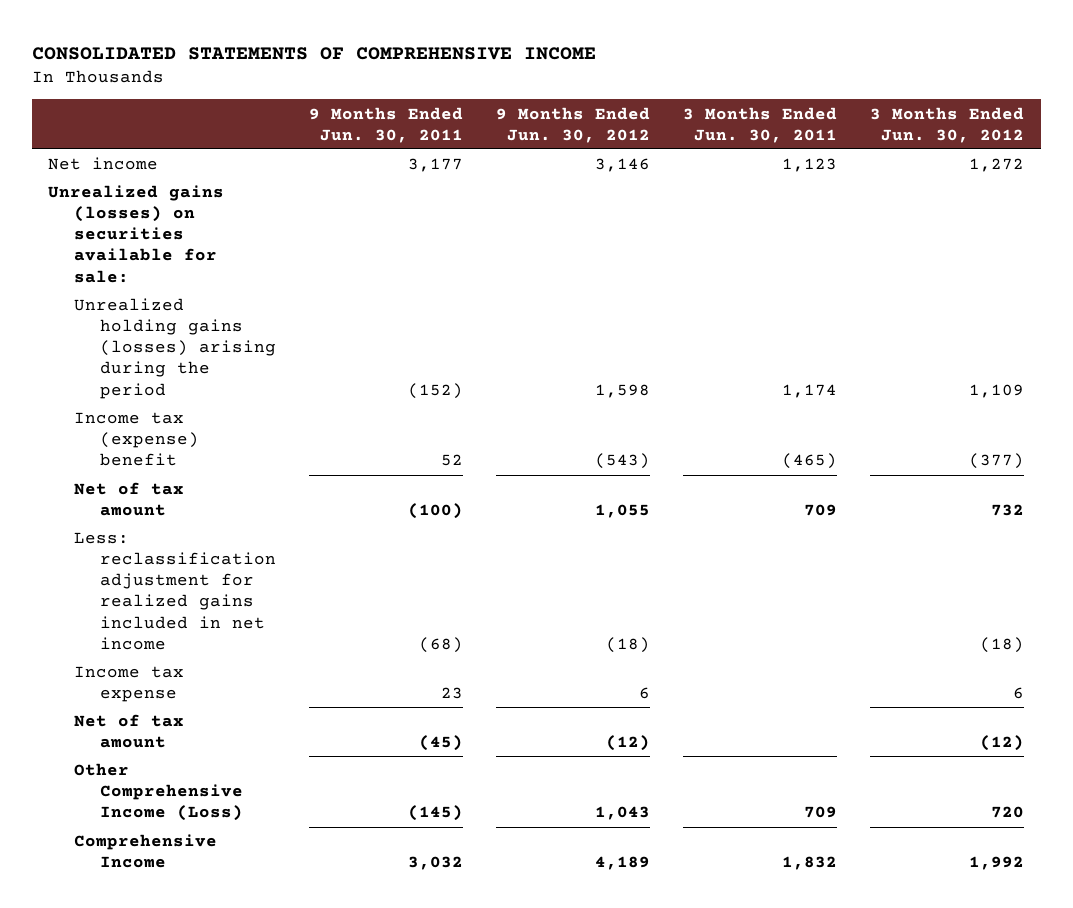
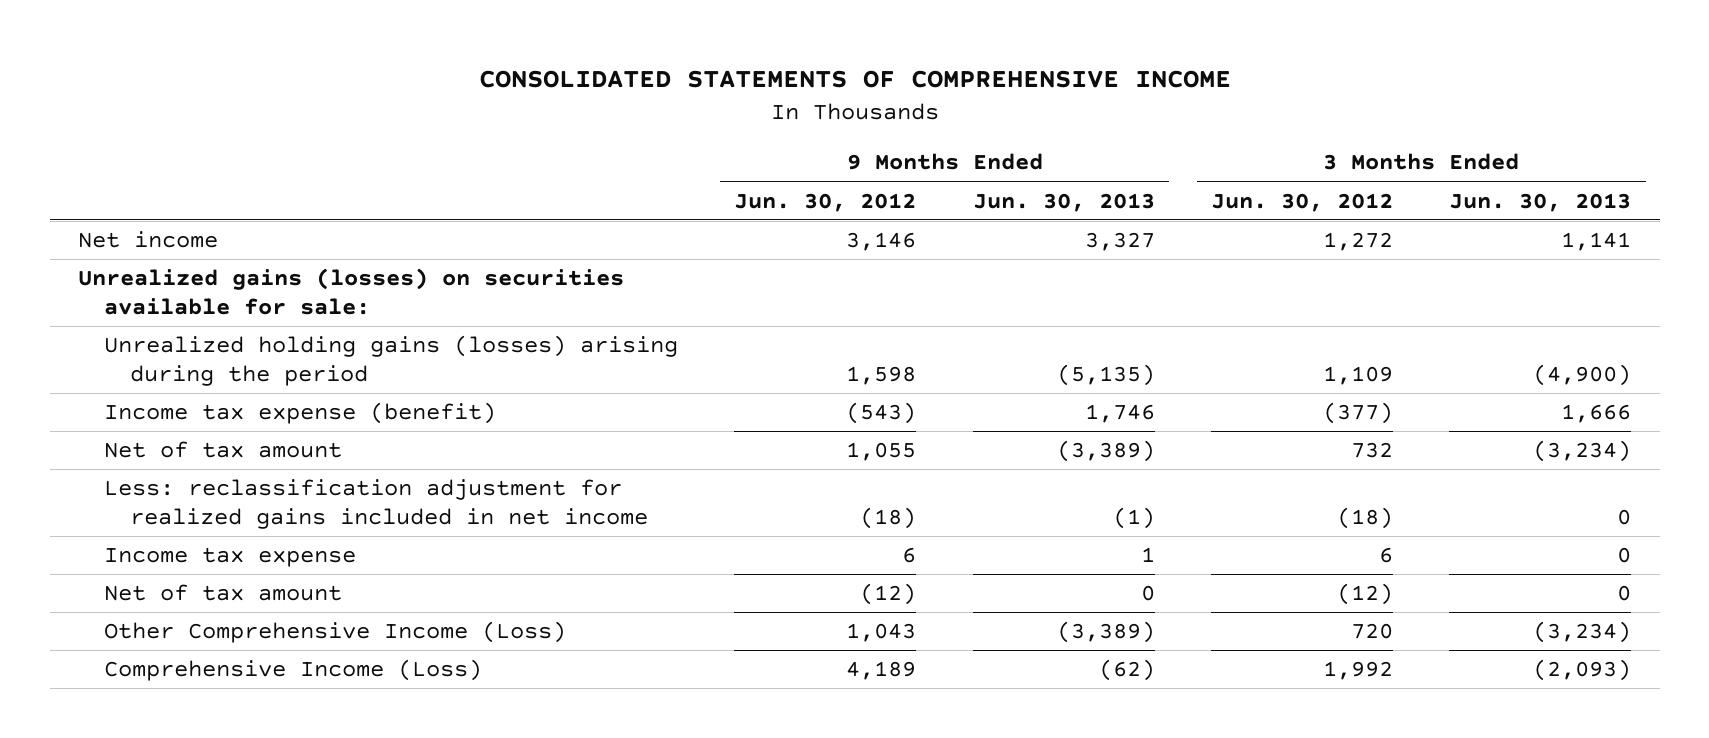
- | 9 Months Ended Jun. 30, 2011 | 9 Months Ended Jun. 30, 2012 | 3 Months Ended Jun. 30, 2011 | 3 Months Ended Jun. 30, 2012
+ | 9 Months Ended Jun. 30, 2012 | 9 Months Ended Jun. 30, 2013 | 3 Months Ended Jun. 30, 2012 | 3 Months Ended Jun. 30, 2013
- Income tax (expense) benefit | 52 | (543) | (465) | (377)
+ Income tax expense (benefit) | (543) | 1,746 | (377) | 1,666
- Comprehensive Income | 3,032 | 4,189 | 1,832 | 1,992
+ Comprehensive Income (Loss) | 4,189 | (62) | 1,992 | (2,093)

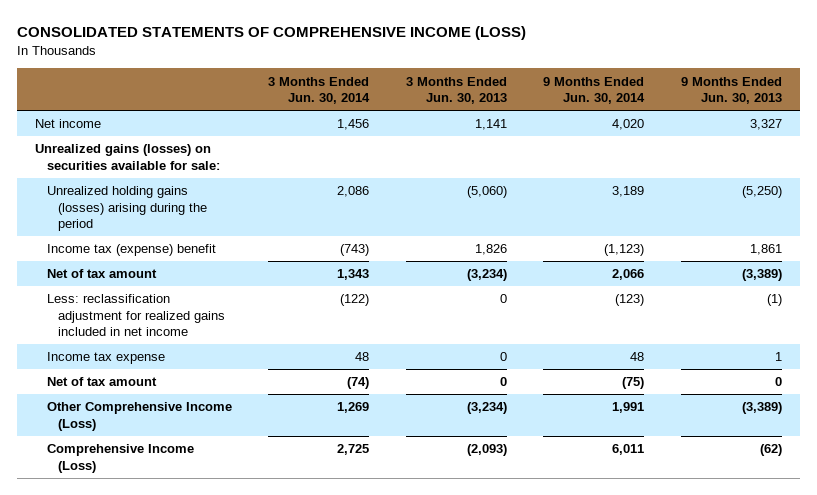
- CONSOLIDATED STATEMENTS OF COMPREHENSIVE INCOME
+ CONSOLIDATED STATEMENTS OF COMPREHENSIVE INCOME (LOSS)
- | 9 Months Ended Jun. 30, 2012 | 9 Months Ended Jun. 30, 2013 | 3 Months Ended Jun. 30, 2012 | 3 Months Ended Jun. 30, 2013
+ | 3 Months Ended Jun. 30, 2014 | 3 Months Ended Jun. 30, 2013 | 9 Months Ended Jun. 30, 2014 | 9 Months Ended Jun. 30, 2013
- Unrealized holding gains (losses) arising during the period | 1,598 | (5,135) | 1,109 | (4,900)
- Income tax expense (benefit) | (543) | 1,746 | (377) | 1,666
+ Unrealized holding gains (losses) arising during the period | 2,086 | (5,060) | 3,189 | (5,250)
+ Income tax (expense) benefit | (743) | 1,826 | (1,123) | 1,861

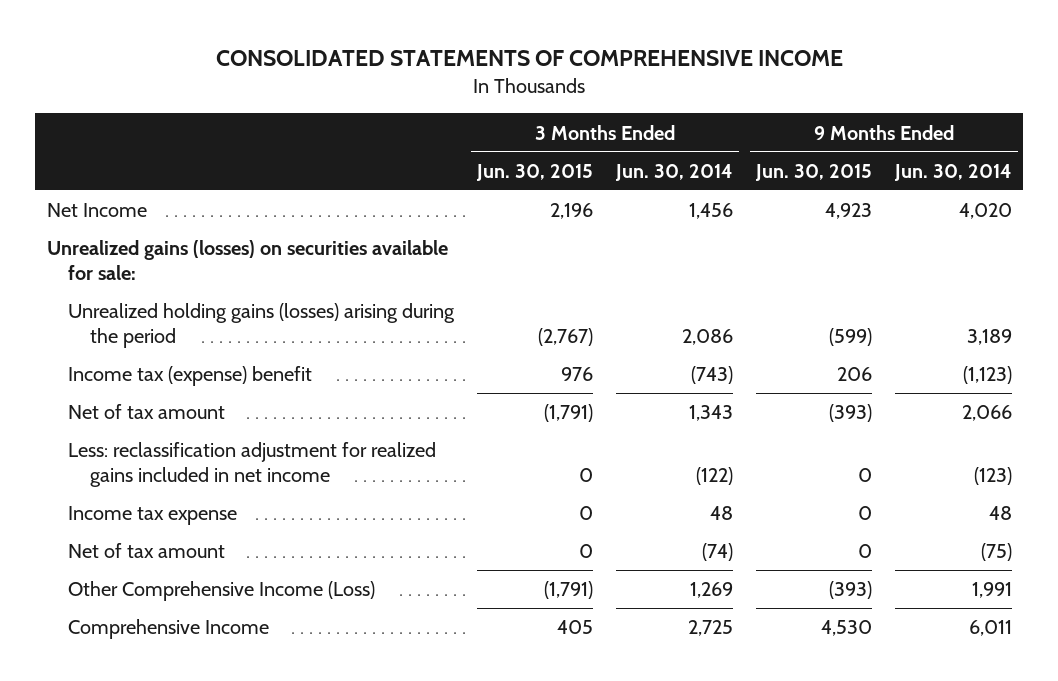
- CONSOLIDATED STATEMENTS OF COMPREHENSIVE INCOME (LOSS)
+ CONSOLIDATED STATEMENTS OF COMPREHENSIVE INCOME
- | 3 Months Ended Jun. 30, 2014 | 3 Months Ended Jun. 30, 2013 | 9 Months Ended Jun. 30, 2014 | 9 Months Ended Jun. 30, 2013
+ | 3 Months Ended Jun. 30, 2015 | 3 Months Ended Jun. 30, 2014 | 9 Months Ended Jun. 30, 2015 | 9 Months Ended Jun. 30, 2014
- Net income | 1,456 | 1,141 | 4,020 | 3,327
+ Net Income | 2,196 | 1,456 | 4,923 | 4,020
- Comprehensive Income (Loss) | 2,725 | (2,093) | 6,011 | (62)
+ Comprehensive Income | 405 | 2,725 | 4,530 | 6,011

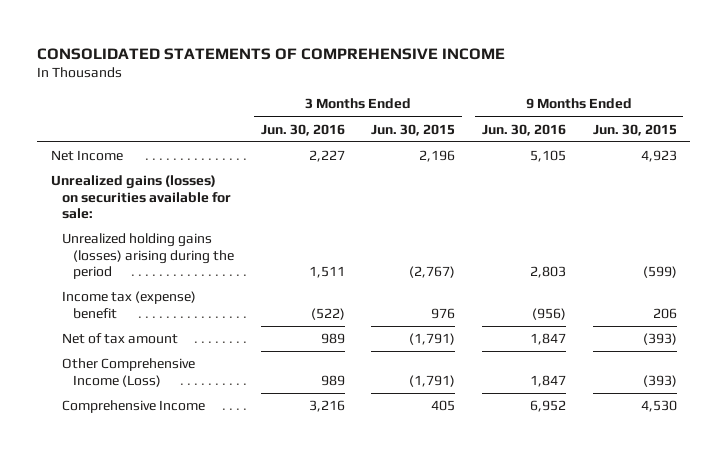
- | 3 Months Ended Jun. 30, 2015 | 3 Months Ended Jun. 30, 2014 | 9 Months Ended Jun. 30, 2015 | 9 Months Ended Jun. 30, 2014
+ | 3 Months Ended Jun. 30, 2016 | 3 Months Ended Jun. 30, 2015 | 9 Months Ended Jun. 30, 2016 | 9 Months Ended Jun. 30, 2015
- Less: reclassification adjustment for realized gains included in net income | 0 | (122) | 0 | (123)
- Income tax expense | 0 | 48 | 0 | 48
- Net of tax amount | 0 | (74) | 0 | (75)

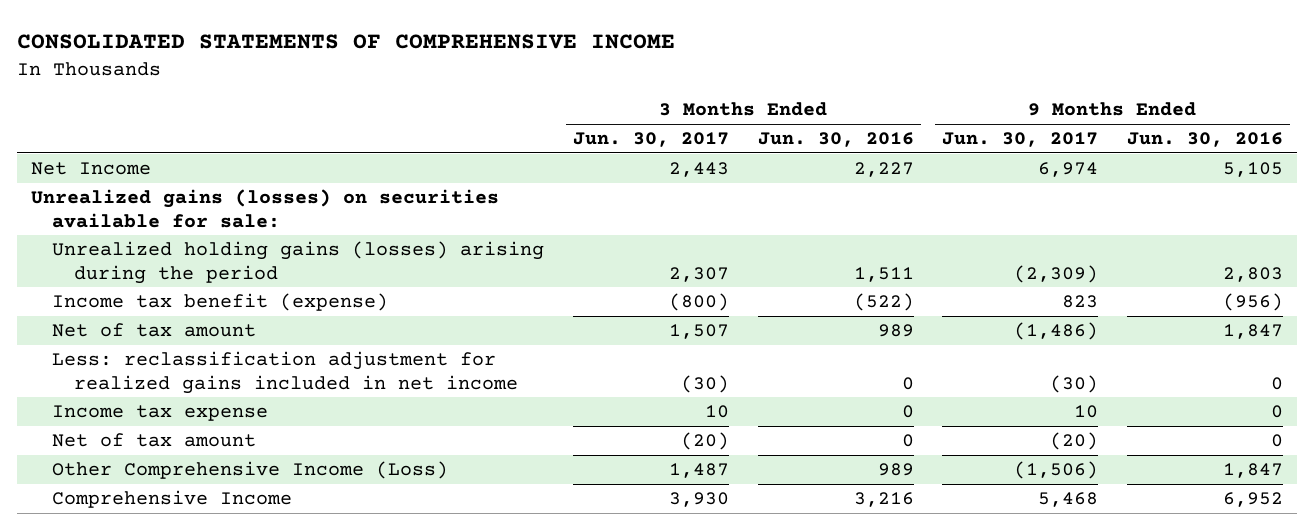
- | 3 Months Ended Jun. 30, 2016 | 3 Months Ended Jun. 30, 2015 | 9 Months Ended Jun. 30, 2016 | 9 Months Ended Jun. 30, 2015
+ | 3 Months Ended Jun. 30, 2017 | 3 Months Ended Jun. 30, 2016 | 9 Months Ended Jun. 30, 2017 | 9 Months Ended Jun. 30, 2016
- Income tax (expense) benefit | (522) | 976 | (956) | 206
+ Income tax benefit (expense) | (800) | (522) | 823 | (956)
+ Less: reclassification adjustment for realized gains included in net income | (30) | 0 | (30) | 0
+ Income tax expense | 10 | 0 | 10 | 0
+ Net of tax amount | (20) | 0 | (20) | 0

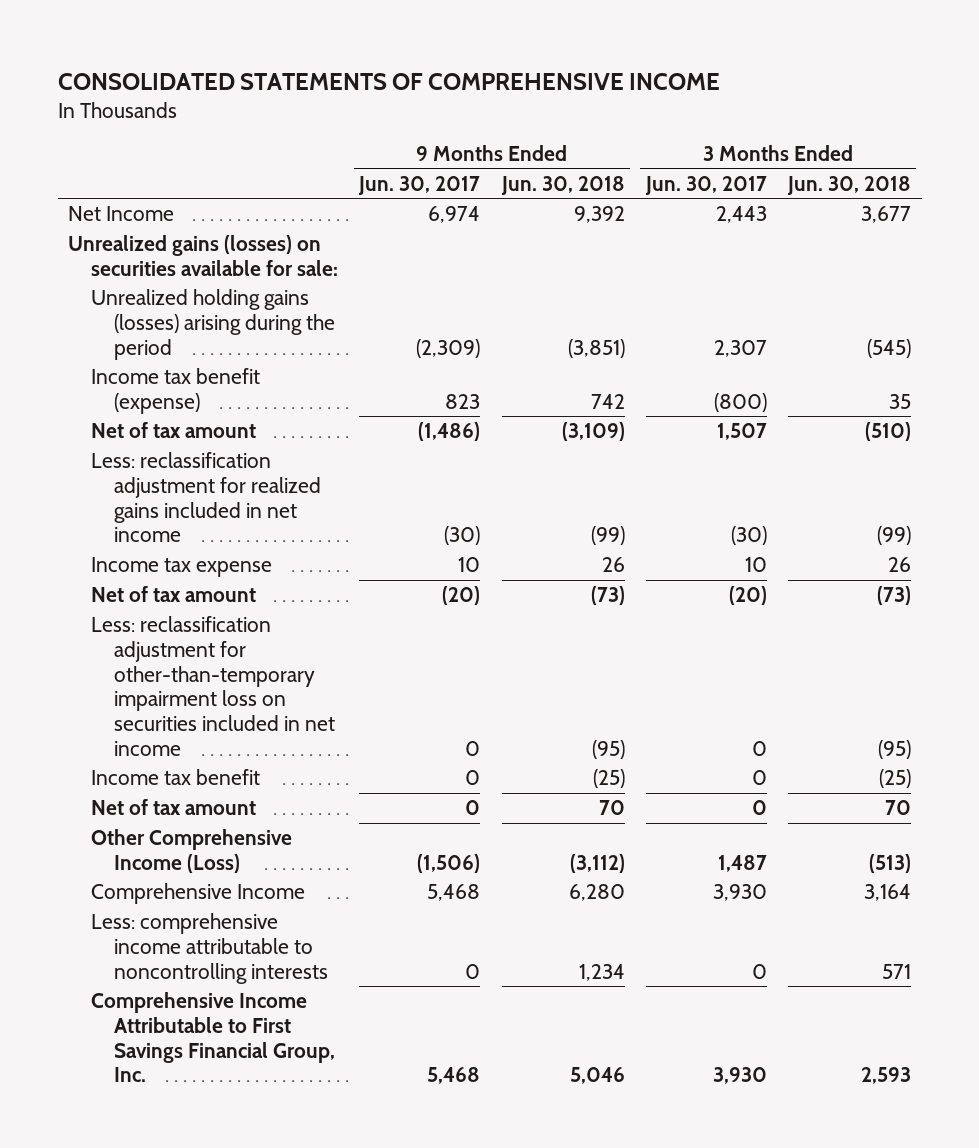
- | 3 Months Ended Jun. 30, 2017 | 3 Months Ended Jun. 30, 2016 | 9 Months Ended Jun. 30, 2017 | 9 Months Ended Jun. 30, 2016
+ | 9 Months Ended Jun. 30, 2017 | 9 Months Ended Jun. 30, 2018 | 3 Months Ended Jun. 30, 2017 | 3 Months Ended Jun. 30, 2018
+ Less: reclassification adjustment for other-than-temporary impairment loss on securities included in net income | 0 | (95) | 0 | (95)
+ Income tax benefit | 0 | (25) | 0 | (25)
+ Net of tax amount | 0 | 70 | 0 | 70
+ Less: comprehensive income attributable to noncontrolling interests | 0 | 1,234 | 0 | 571
+ Comprehensive Income Attributable to First Savings Financial Group, Inc. | 5,468 | 5,046 | 3,930 | 2,593

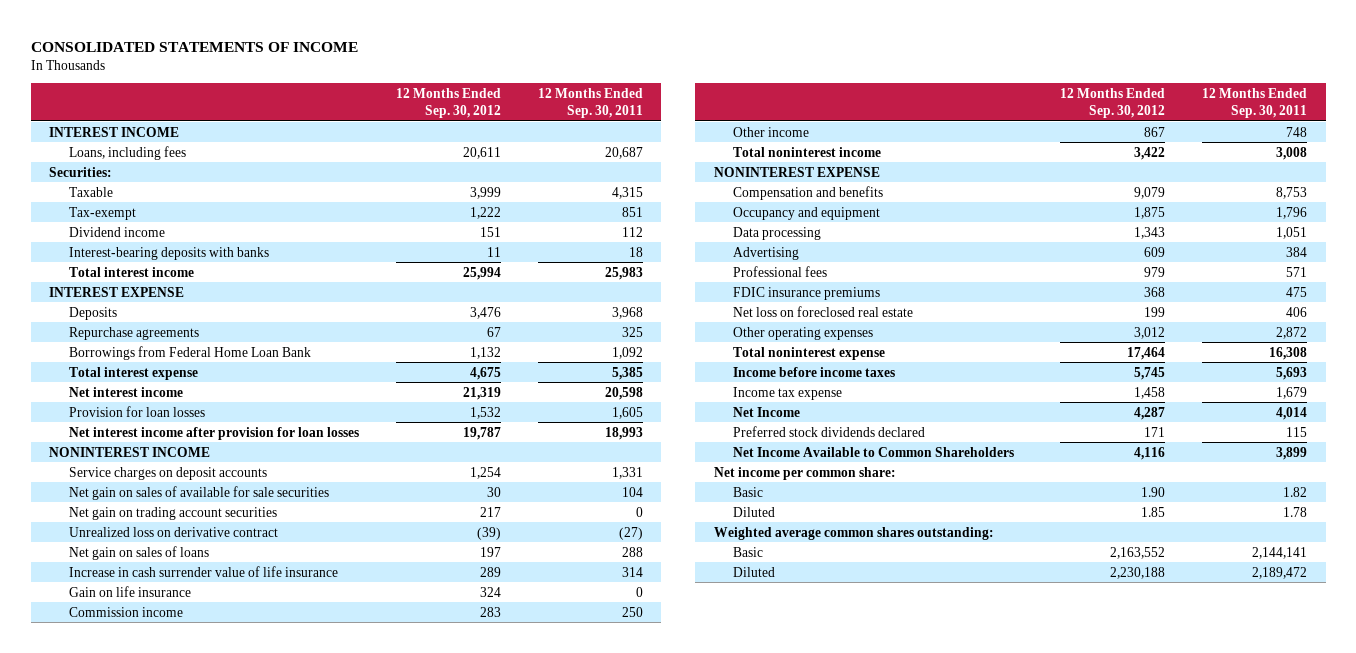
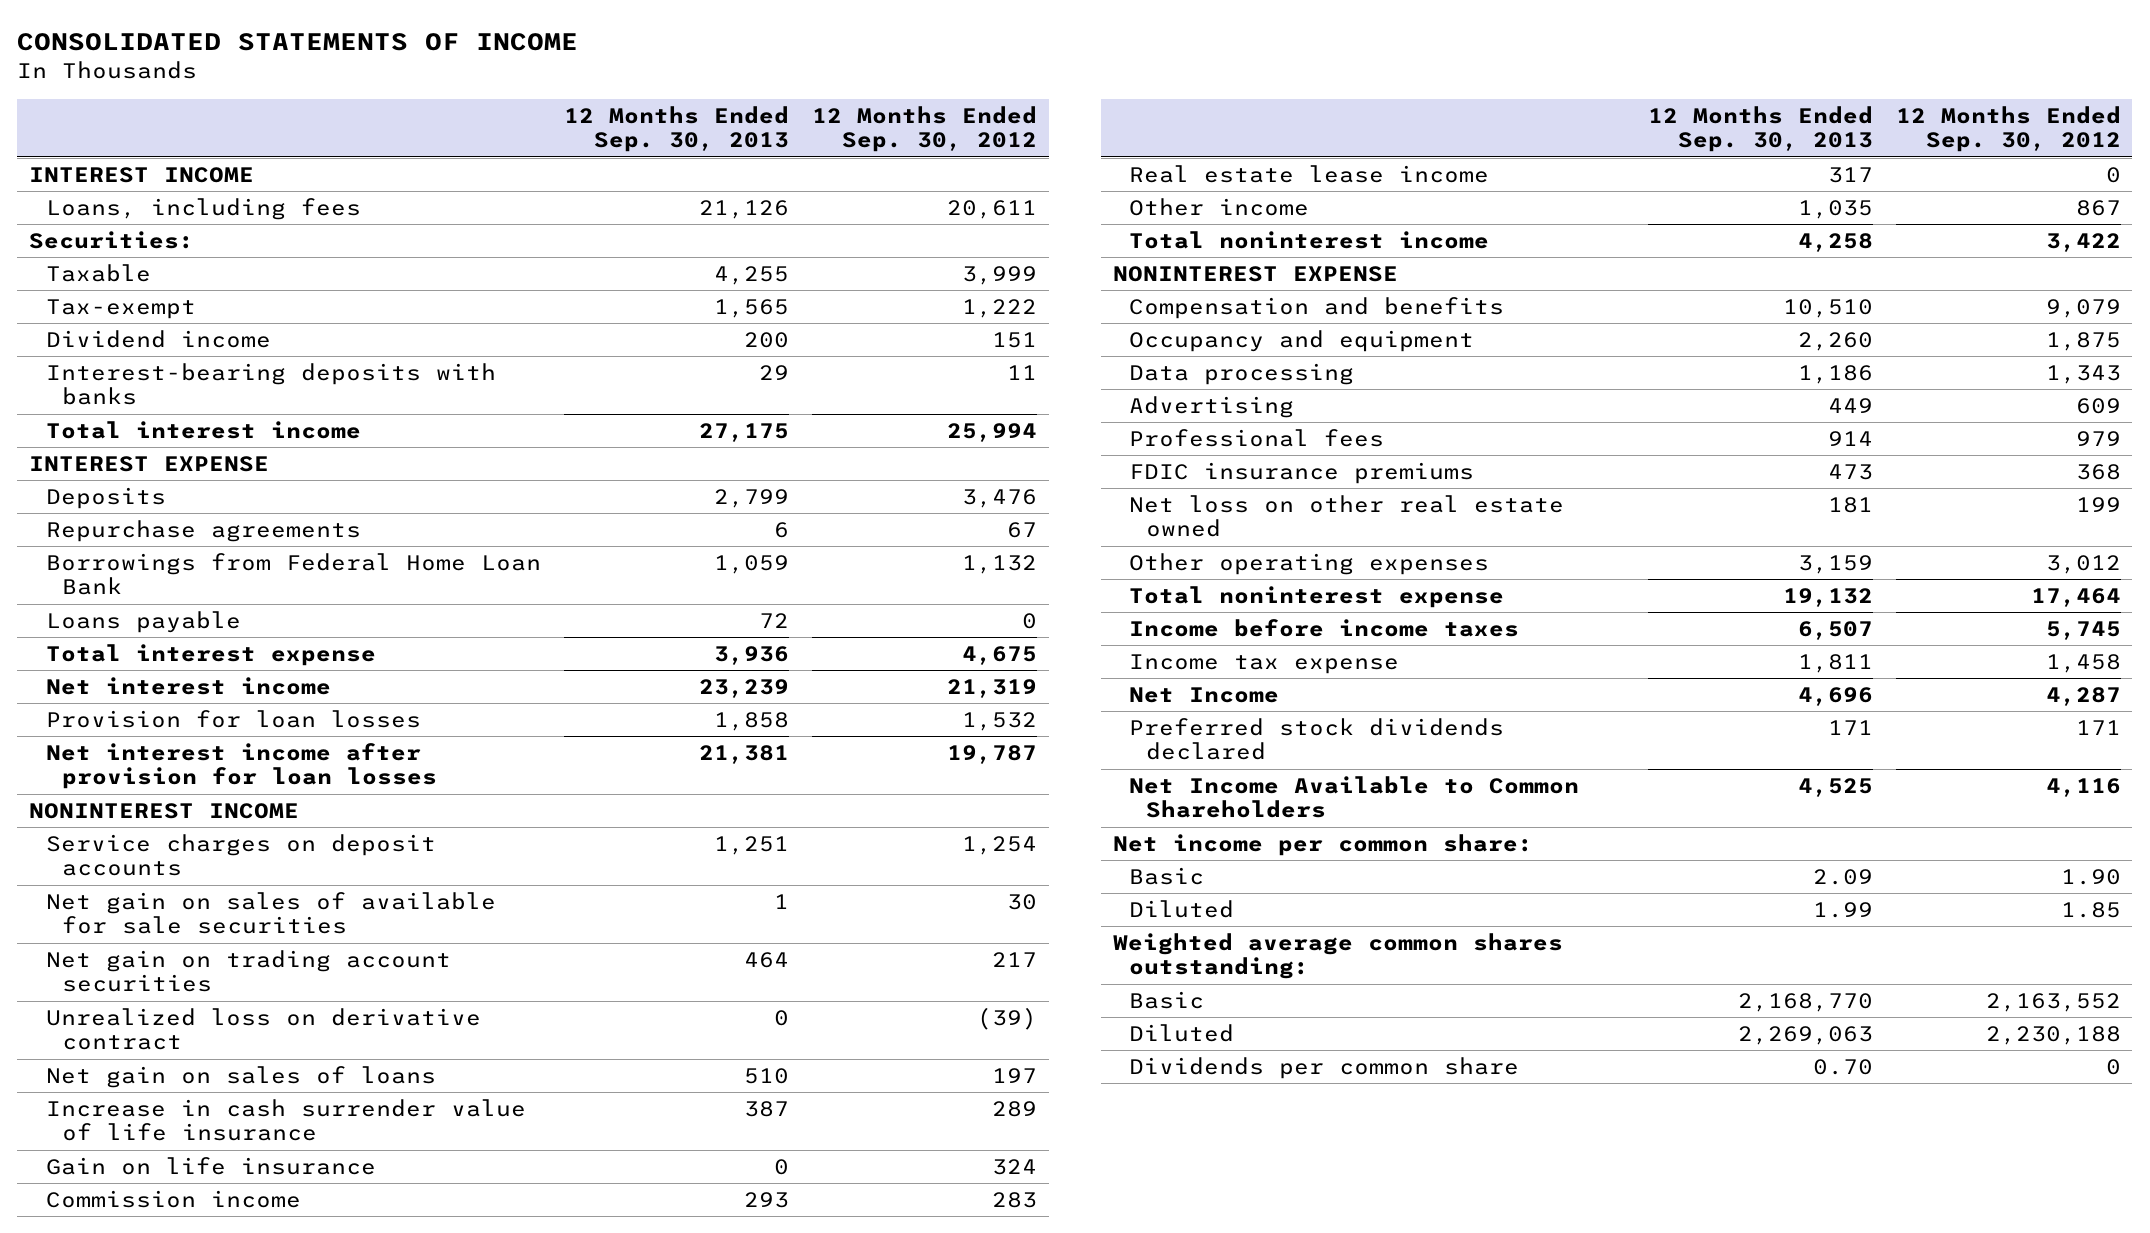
- | 12 Months Ended Sep. 30, 2012 | 12 Months Ended Sep. 30, 2011
+ | 12 Months Ended Sep. 30, 2013 | 12 Months Ended Sep. 30, 2012
+ Loans payable | 72 | 0
+ Real estate lease income | 317 | 0
- Net loss on foreclosed real estate | 199 | 406
+ Net loss on other real estate owned | 181 | 199
+ Dividends per common share | 0.70 | 0

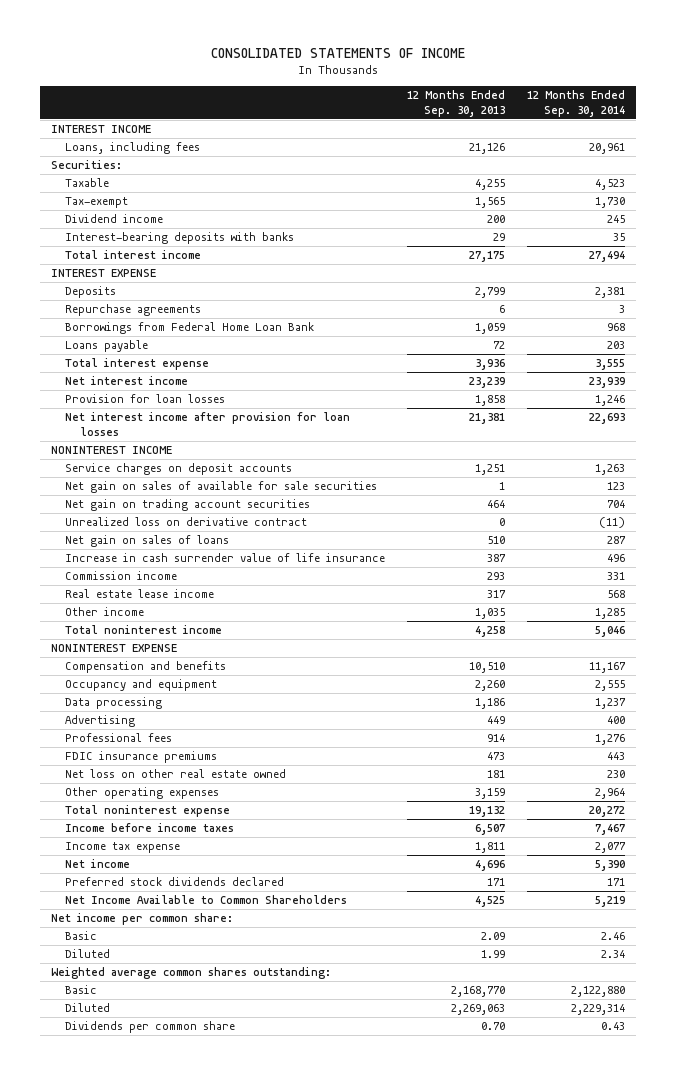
- | 12 Months Ended Sep. 30, 2013 | 12 Months Ended Sep. 30, 2012
+ | 12 Months Ended Sep. 30, 2013 | 12 Months Ended Sep. 30, 2014
- Gain on life insurance | 0 | 324
- Net Income | 4,696 | 4,287
+ Net income | 4,696 | 5,390

